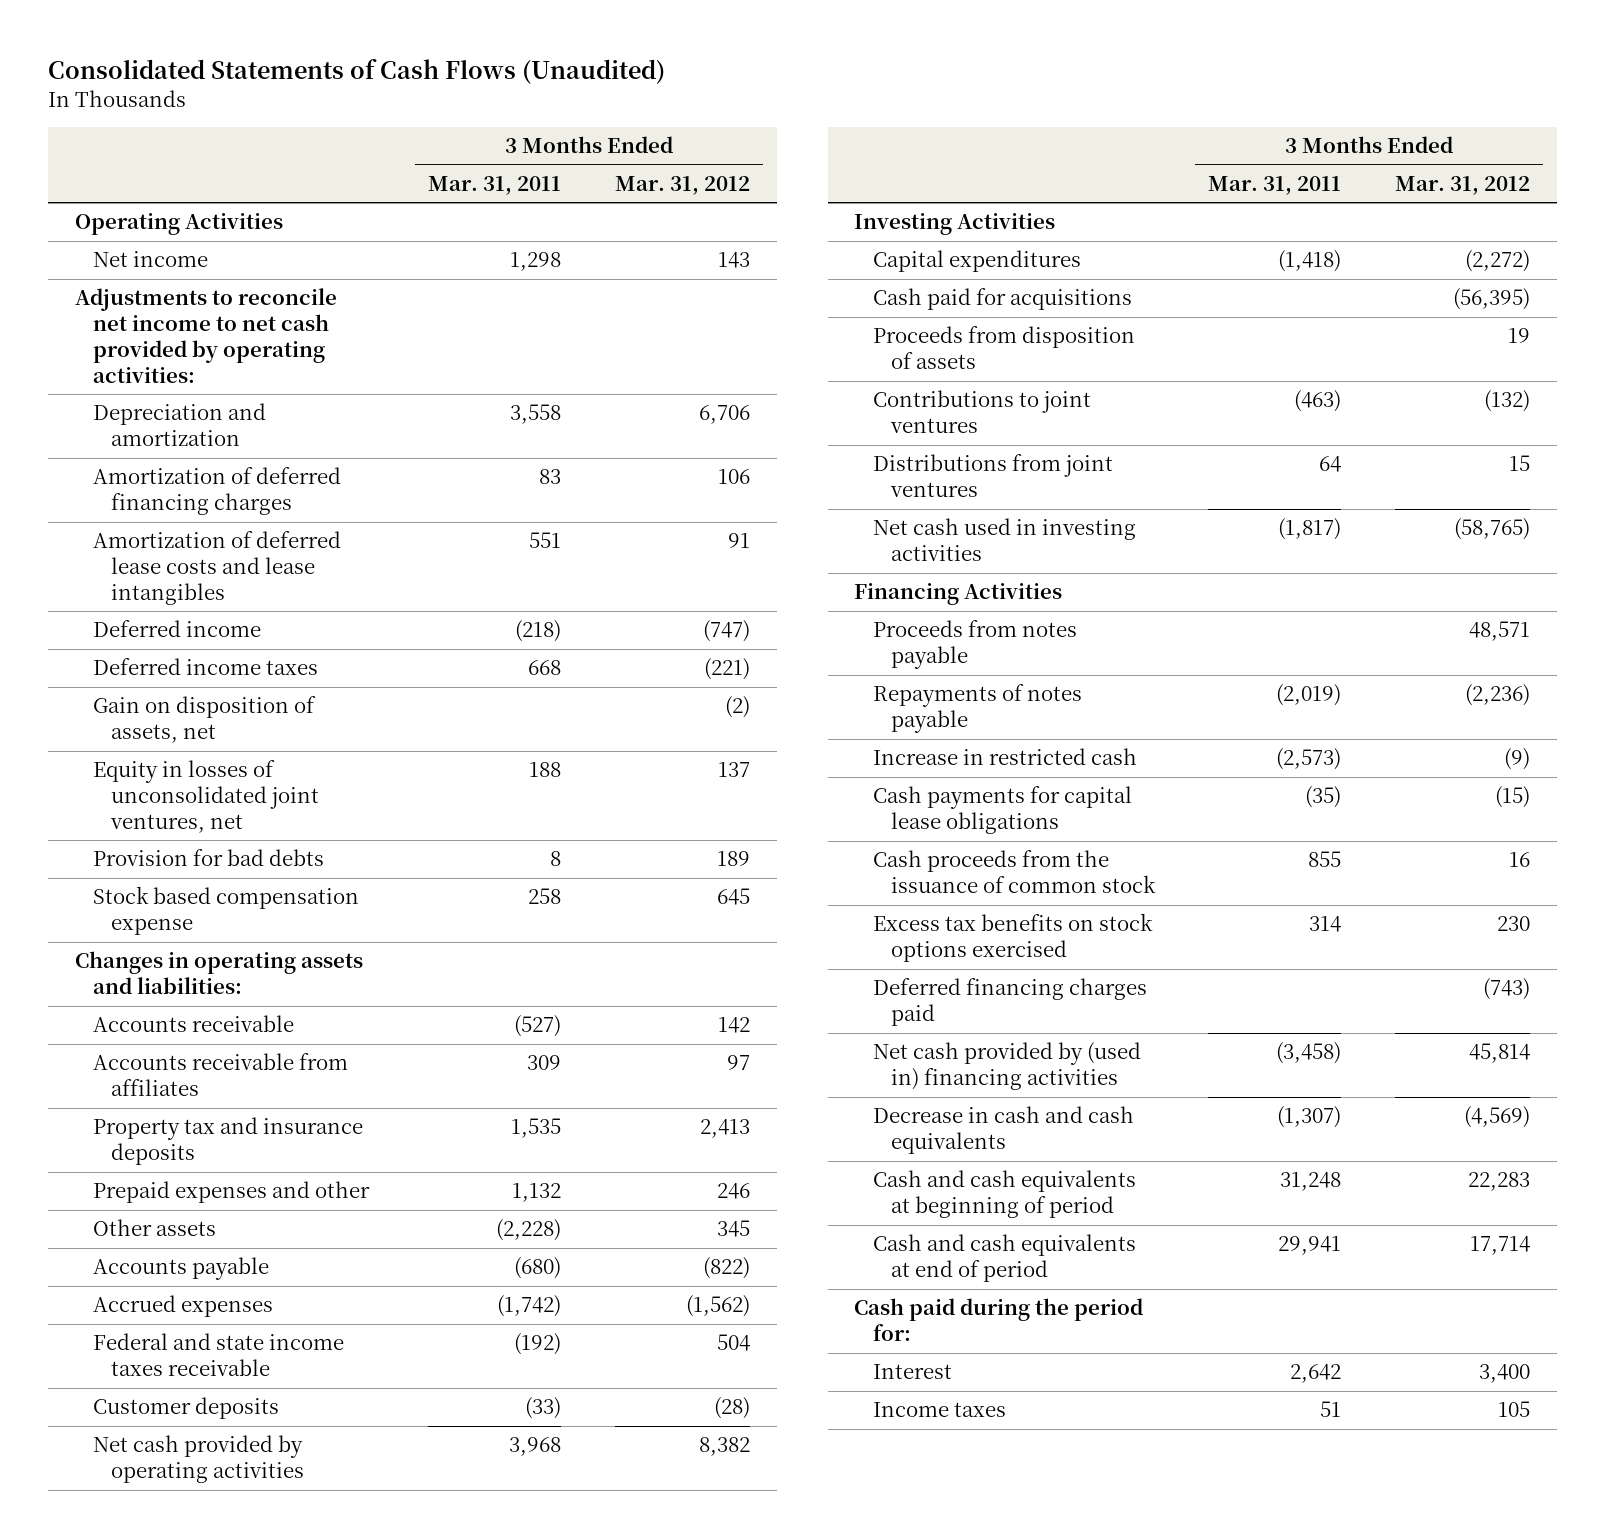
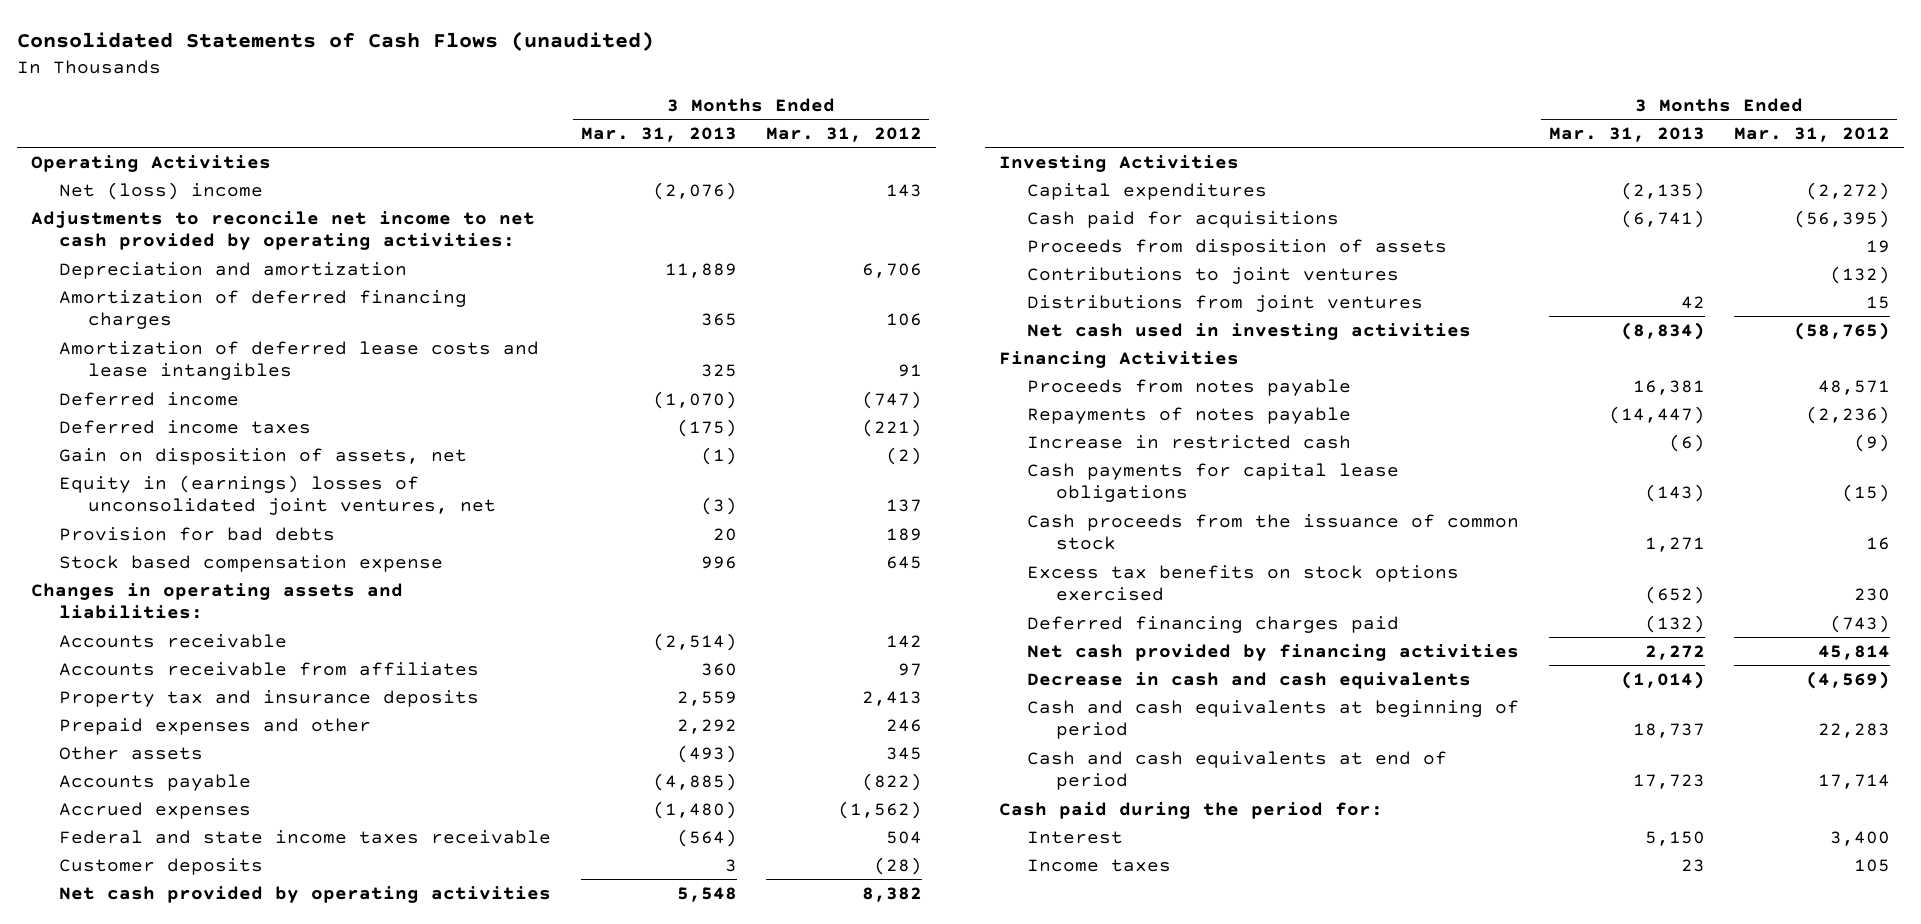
- Consolidated Statements of Cash Flows (Unaudited)
+ Consolidated Statements of Cash Flows (unaudited)
- | 3 Months Ended Mar. 31, 2011 | 3 Months Ended Mar. 31, 2012
+ | 3 Months Ended Mar. 31, 2013 | 3 Months Ended Mar. 31, 2012
- Net income | 1,298 | 143
+ Net (loss) income | (2,076) | 143
- Equity in losses of unconsolidated joint ventures, net | 188 | 137
+ Equity in (earnings) losses of unconsolidated joint ventures, net | (3) | 137
- Net cash provided by (used in) financing activities | (3,458) | 45,814
+ Net cash provided by financing activities | 2,272 | 45,814

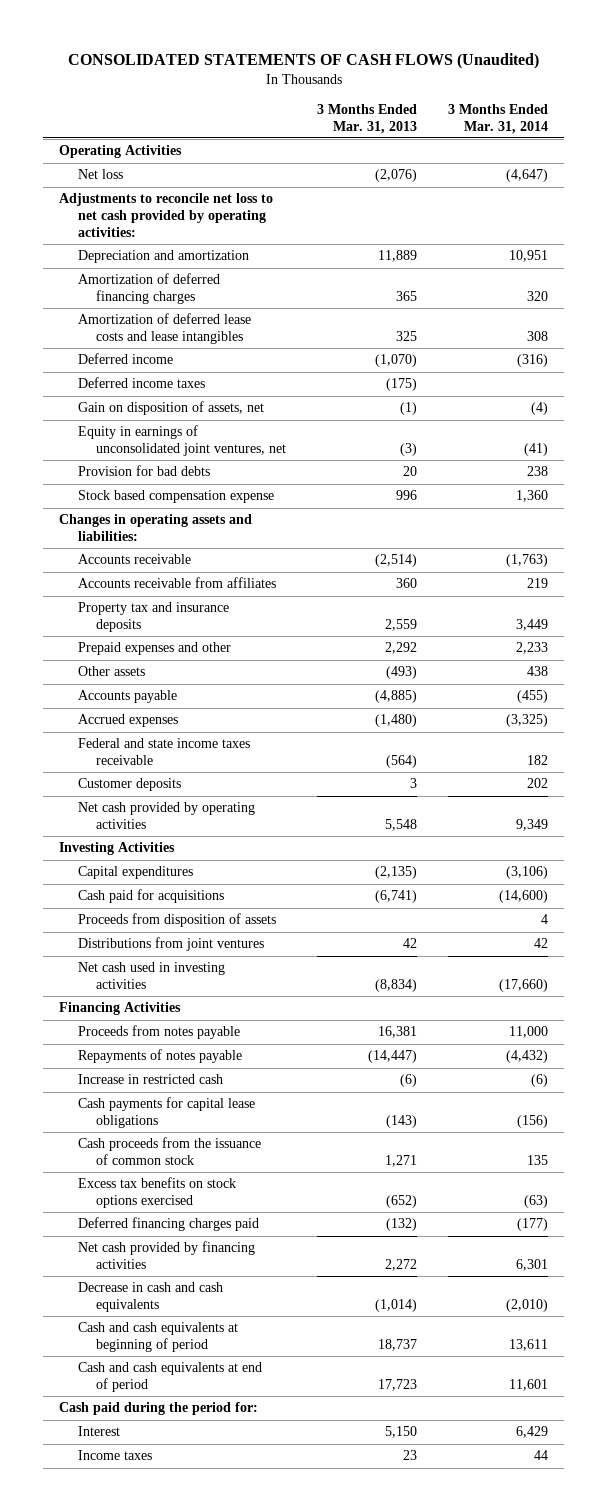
- Consolidated Statements of Cash Flows (unaudited)
+ CONSOLIDATED STATEMENTS OF CASH FLOWS (Unaudited)
- | 3 Months Ended Mar. 31, 2013 | 3 Months Ended Mar. 31, 2012
+ | 3 Months Ended Mar. 31, 2013 | 3 Months Ended Mar. 31, 2014
- Net (loss) income | (2,076) | 143
- Adjustments to reconcile net income to net cash provided by operating activities:
+ Net loss | (2,076) | (4,647)
+ Adjustments to reconcile net loss to net cash provided by operating activities:
- Equity in (earnings) losses of unconsolidated joint ventures, net | (3) | 137
+ Equity in earnings of unconsolidated joint ventures, net | (3) | (41)
- Contributions to joint ventures | | (132)

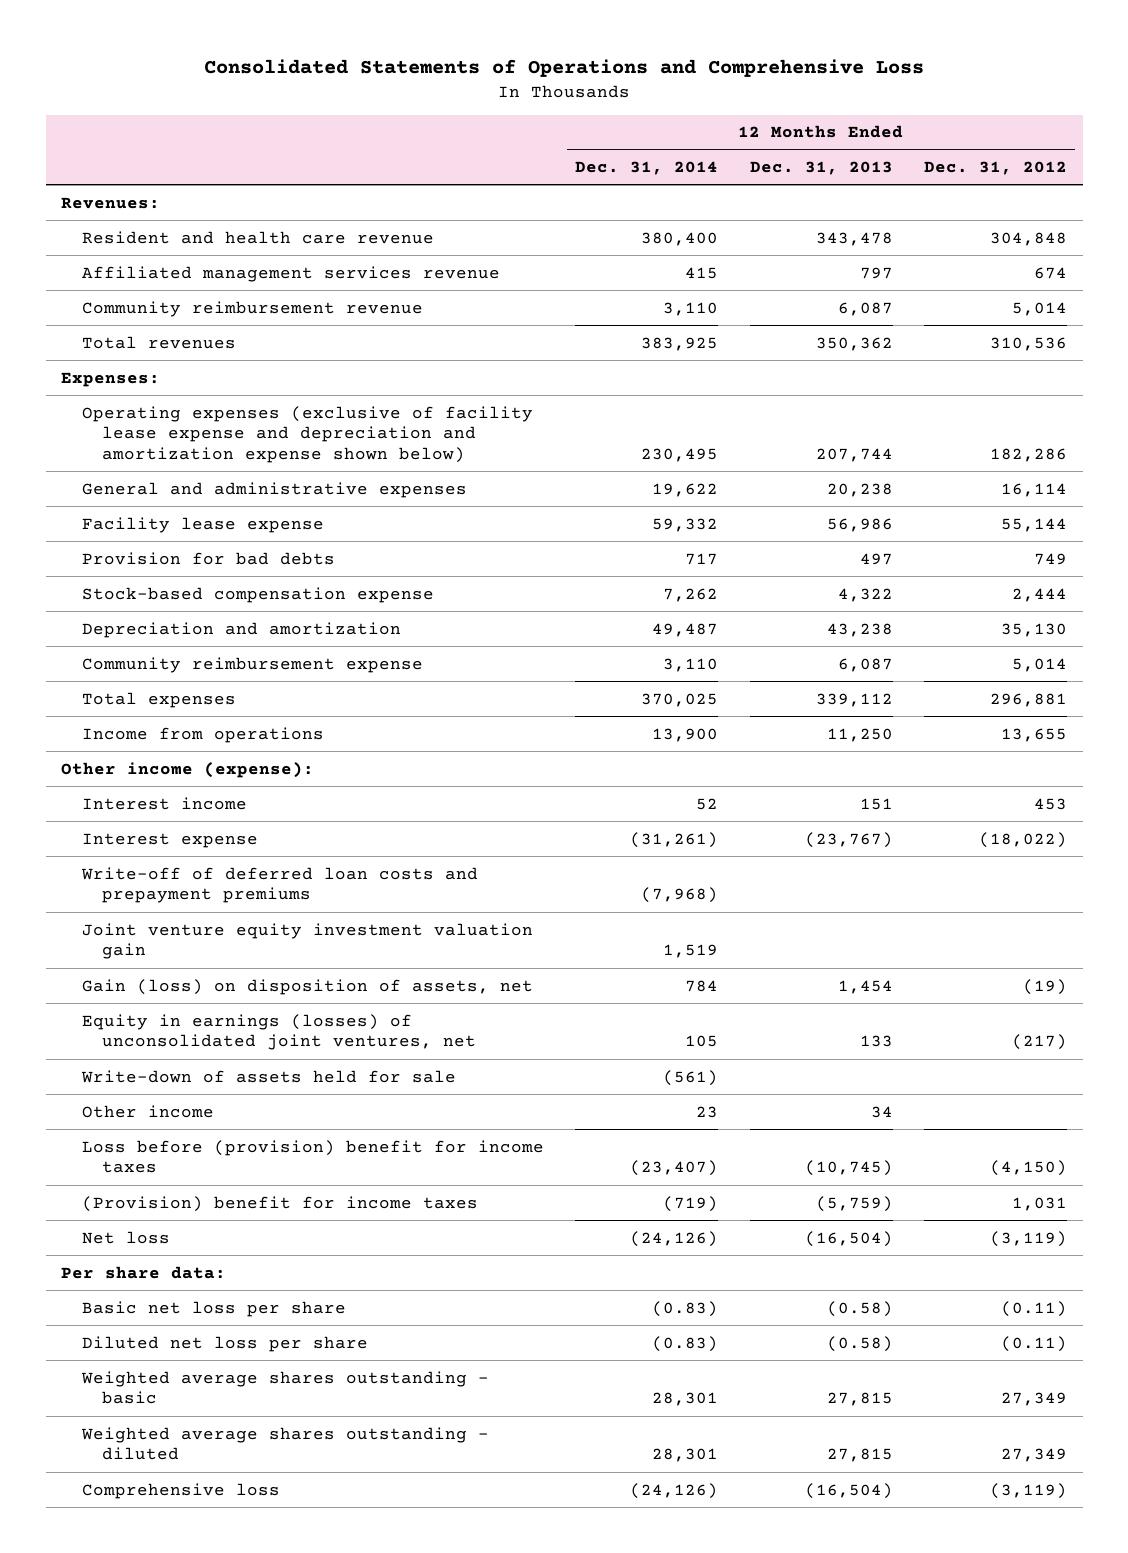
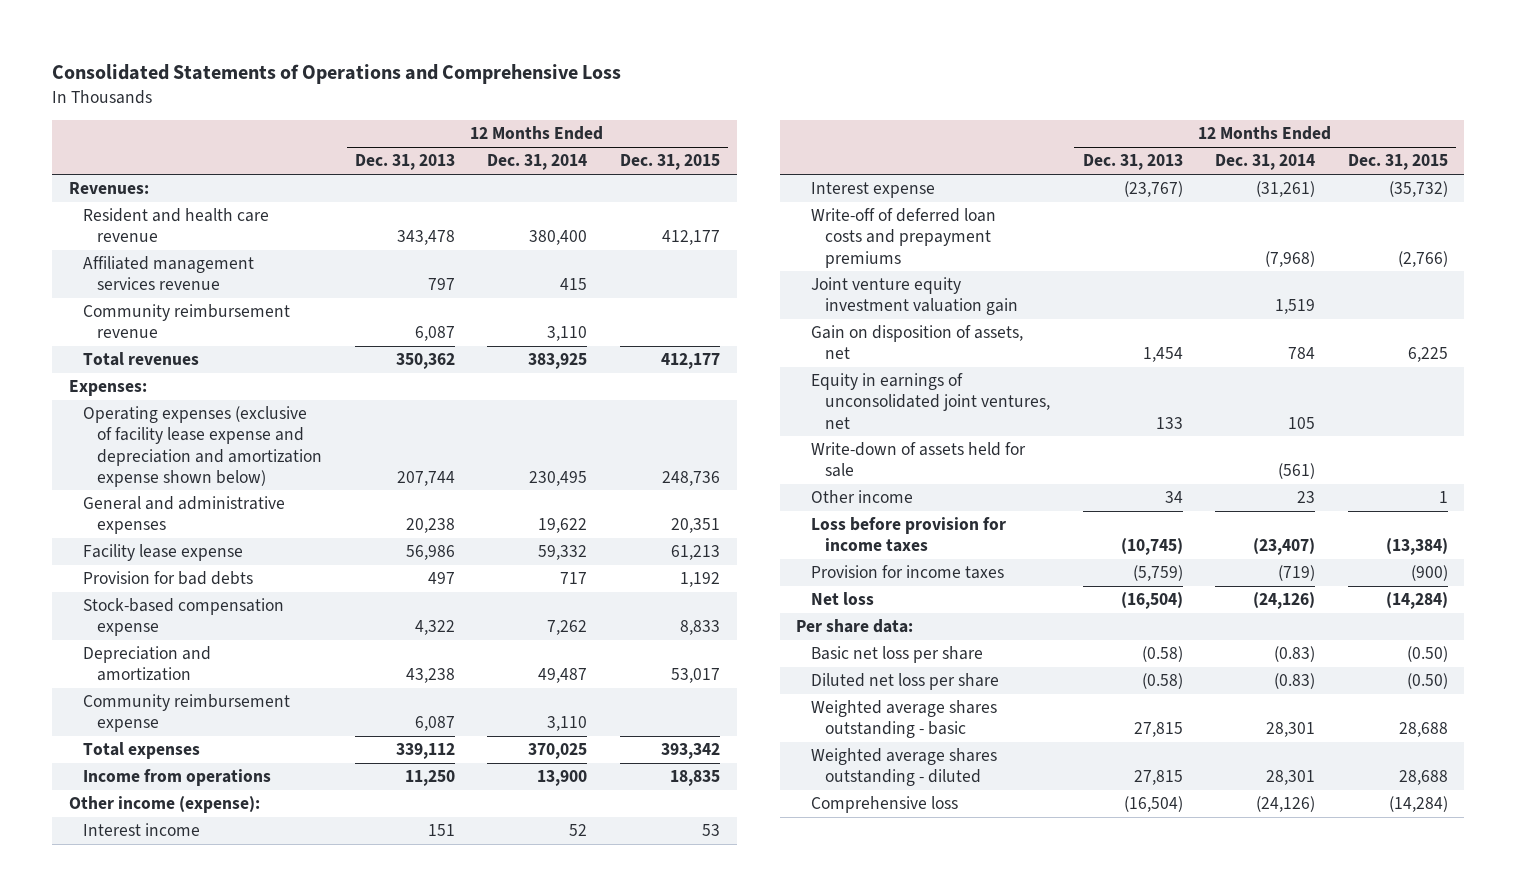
- | 12 Months Ended Dec. 31, 2014 | 12 Months Ended Dec. 31, 2013 | 12 Months Ended Dec. 31, 2012
+ | 12 Months Ended Dec. 31, 2013 | 12 Months Ended Dec. 31, 2014 | 12 Months Ended Dec. 31, 2015
- Gain (loss) on disposition of assets, net | 784 | 1,454 | (19)
- Equity in earnings (losses) of unconsolidated joint ventures, net | 105 | 133 | (217)
+ Gain on disposition of assets, net | 1,454 | 784 | 6,225
+ Equity in earnings of unconsolidated joint ventures, net | 133 | 105 |
- Loss before (provision) benefit for income taxes | (23,407) | (10,745) | (4,150)
- (Provision) benefit for income taxes | (719) | (5,759) | 1,031
+ Loss before provision for income taxes | (10,745) | (23,407) | (13,384)
+ Provision for income taxes | (5,759) | (719) | (900)

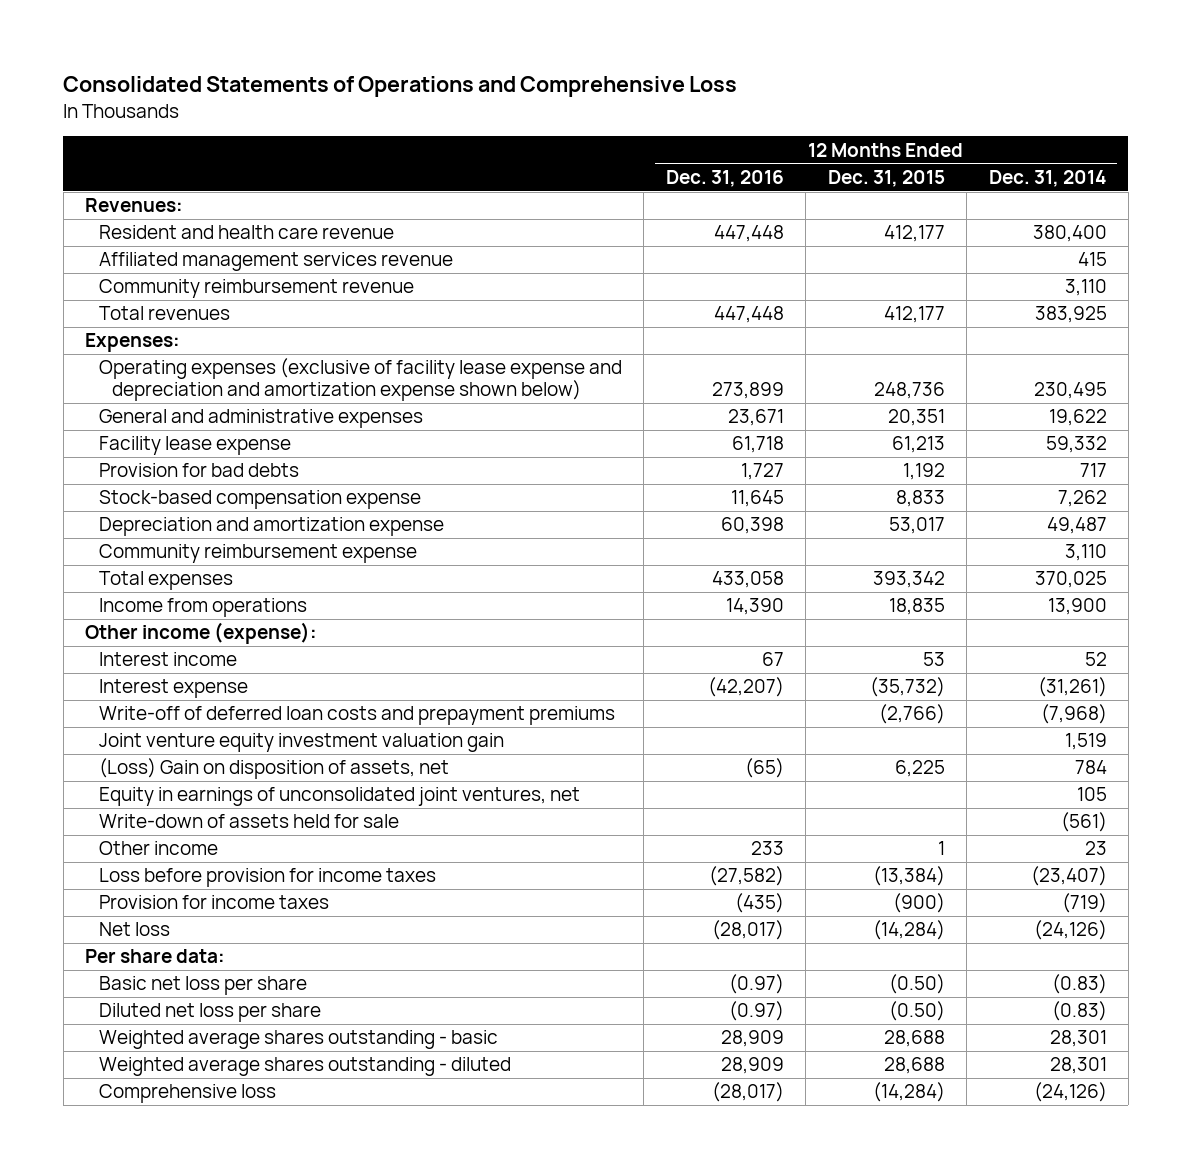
- | 12 Months Ended Dec. 31, 2013 | 12 Months Ended Dec. 31, 2014 | 12 Months Ended Dec. 31, 2015
+ | 12 Months Ended Dec. 31, 2016 | 12 Months Ended Dec. 31, 2015 | 12 Months Ended Dec. 31, 2014
- Depreciation and amortization | 43,238 | 49,487 | 53,017
+ Depreciation and amortization expense | 60,398 | 53,017 | 49,487
- Gain on disposition of assets, net | 1,454 | 784 | 6,225
+ (Loss) Gain on disposition of assets, net | (65) | 6,225 | 784

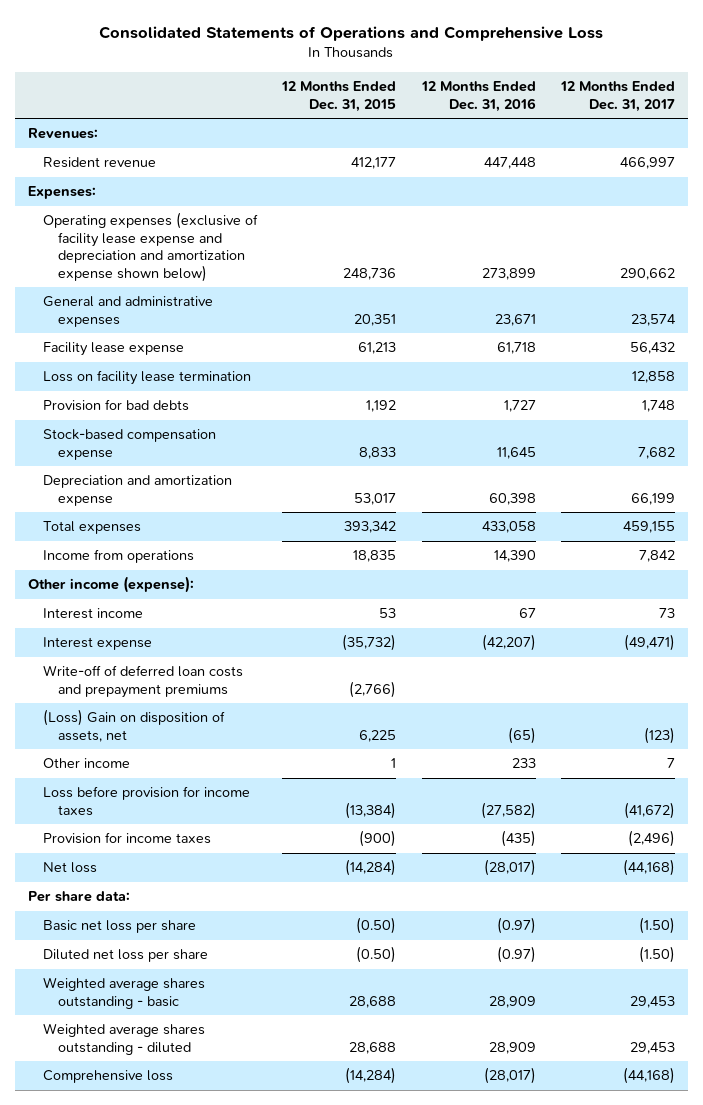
- | 12 Months Ended Dec. 31, 2016 | 12 Months Ended Dec. 31, 2015 | 12 Months Ended Dec. 31, 2014
+ | 12 Months Ended Dec. 31, 2015 | 12 Months Ended Dec. 31, 2016 | 12 Months Ended Dec. 31, 2017
- Resident and health care revenue | 447,448 | 412,177 | 380,400
- Affiliated management services revenue | | | 415
- Community reimbursement revenue | | | 3,110
- Total revenues | 447,448 | 412,177 | 383,925
+ Resident revenue | 412,177 | 447,448 | 466,997
+ Loss on facility lease termination | | | 12,858
- Community reimbursement expense | | | 3,110
- Joint venture equity investment valuation gain | | | 1,519
- Equity in earnings of unconsolidated joint ventures, net | | | 105
- Write-down of assets held for sale | | | (561)

